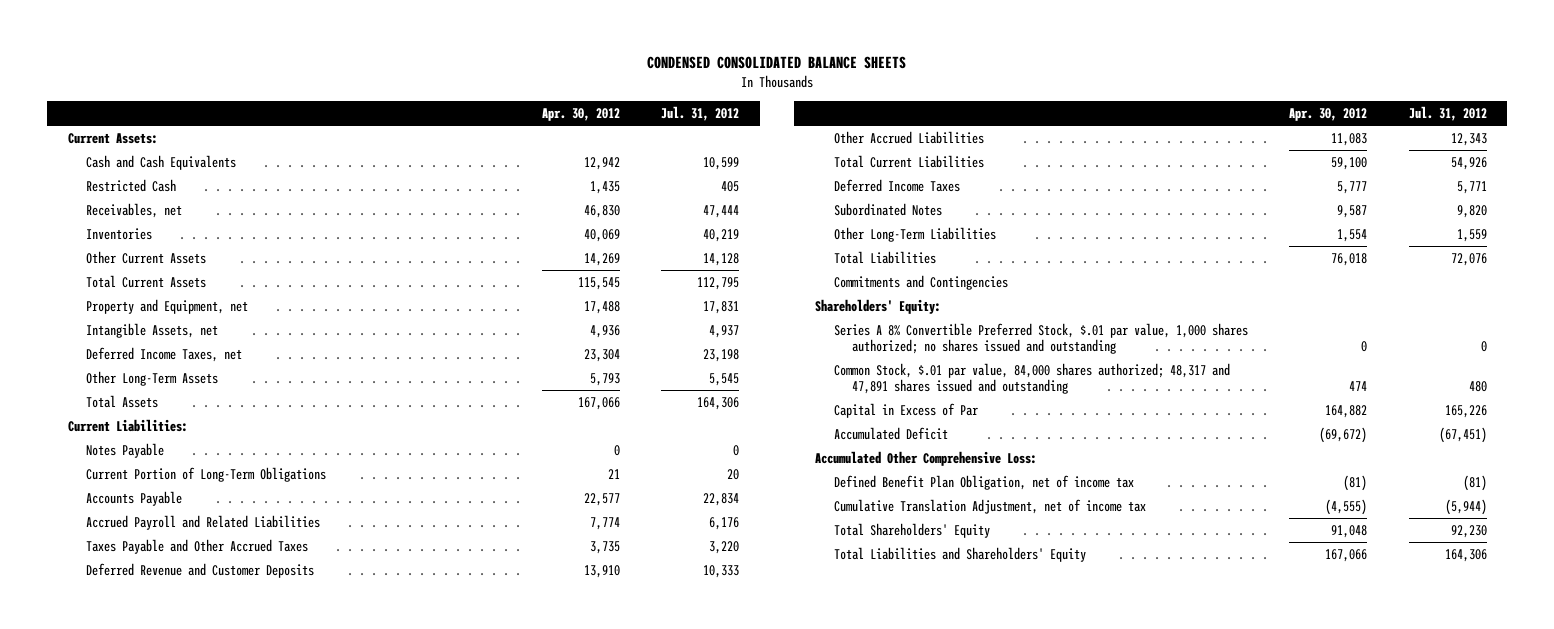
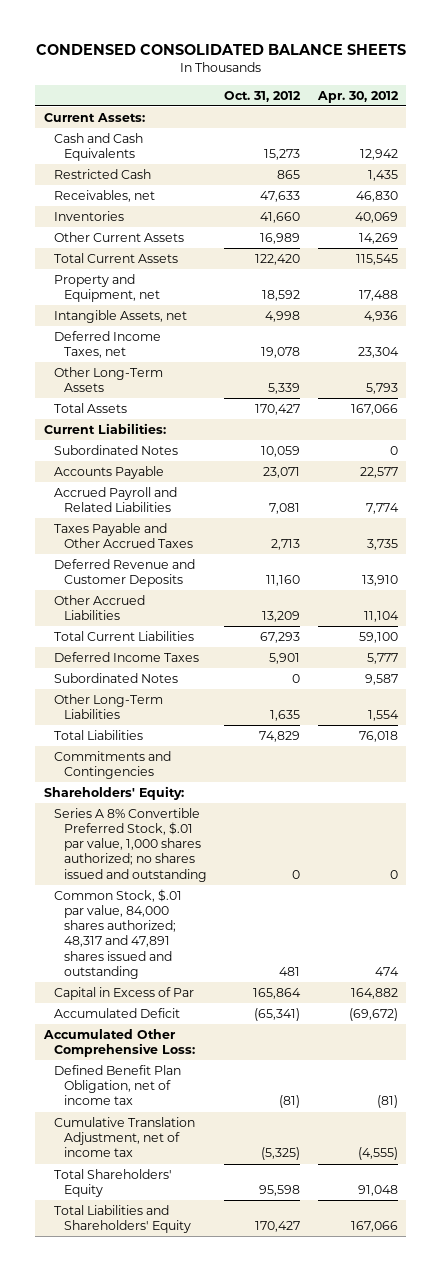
- | Apr. 30, 2012 | Jul. 31, 2012
+ | Oct. 31, 2012 | Apr. 30, 2012
- Notes Payable | 0 | 0
- Current Portion of Long-Term Obligations | 21 | 20
+ Subordinated Notes | 10,059 | 0
- Other Accrued Liabilities | 11,083 | 12,343
+ Other Accrued Liabilities | 13,209 | 11,104

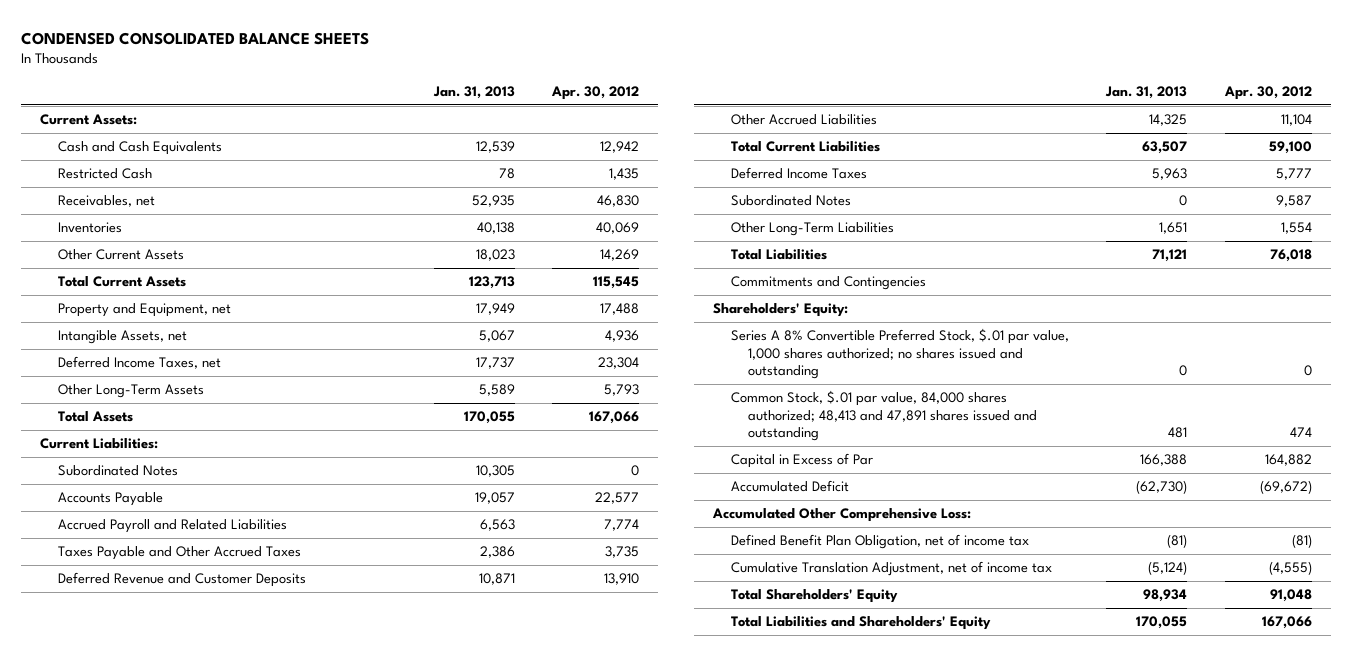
- | Oct. 31, 2012 | Apr. 30, 2012
+ | Jan. 31, 2013 | Apr. 30, 2012
- Common Stock, $.01 par value, 84,000 shares authorized; 48,317 and 47,891 shares issued and outstanding | 481 | 474
+ Common Stock, $.01 par value, 84,000 shares authorized; 48,413 and 47,891 shares issued and outstanding | 481 | 474

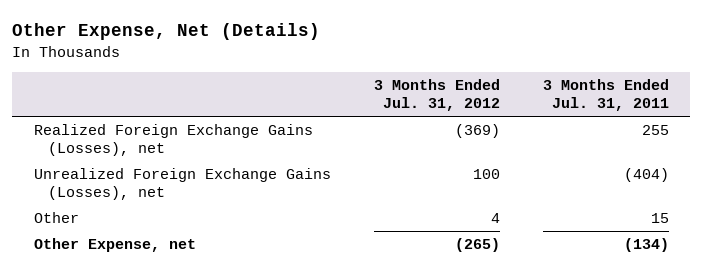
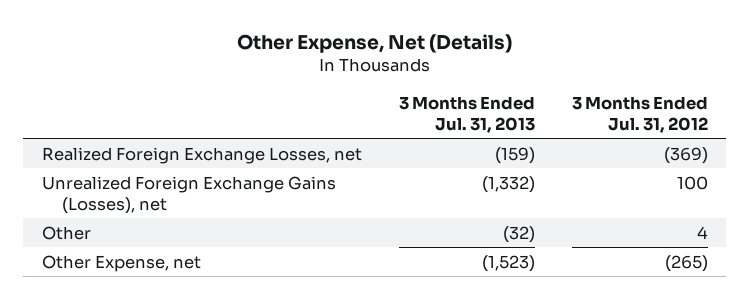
- | 3 Months Ended Jul. 31, 2012 | 3 Months Ended Jul. 31, 2011
+ | 3 Months Ended Jul. 31, 2013 | 3 Months Ended Jul. 31, 2012
- Realized Foreign Exchange Gains (Losses), net | (369) | 255
+ Realized Foreign Exchange Losses, net | (159) | (369)

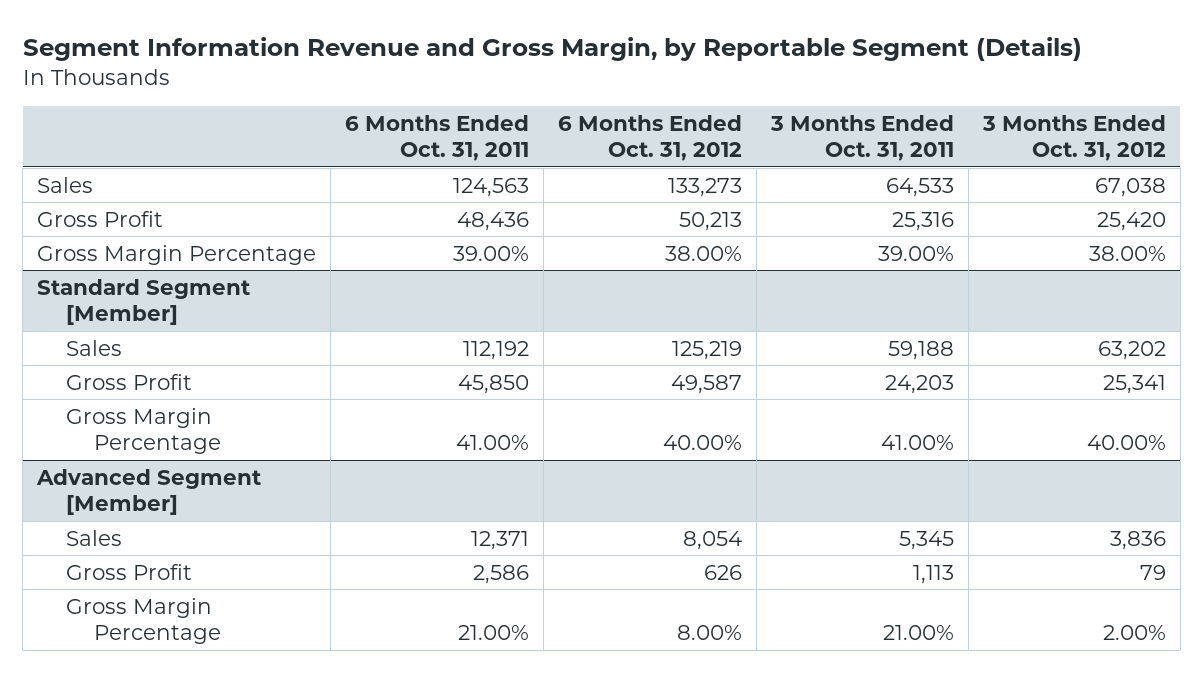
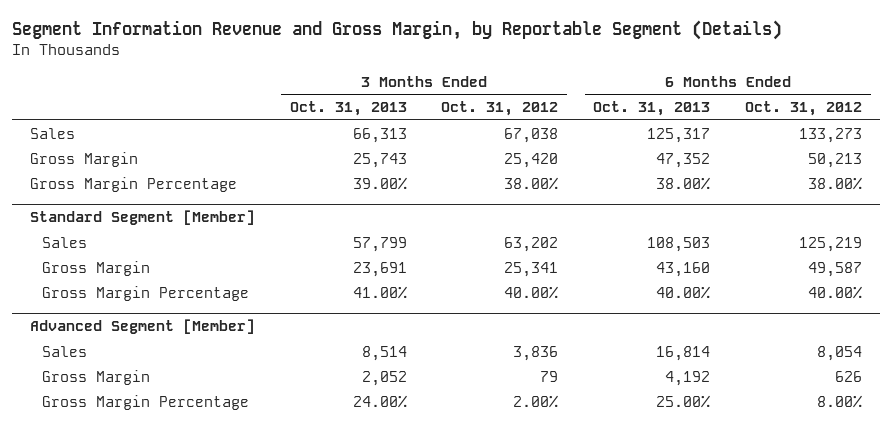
- | 6 Months Ended Oct. 31, 2011 | 6 Months Ended Oct. 31, 2012 | 3 Months Ended Oct. 31, 2011 | 3 Months Ended Oct. 31, 2012
+ | 3 Months Ended Oct. 31, 2013 | 3 Months Ended Oct. 31, 2012 | 6 Months Ended Oct. 31, 2013 | 6 Months Ended Oct. 31, 2012
- Gross Profit | 48,436 | 50,213 | 25,316 | 25,420
+ Gross Margin | 25,743 | 25,420 | 47,352 | 50,213
@ Standard Segment [Member]
- Gross Profit | 45,850 | 49,587 | 24,203 | 25,341
+ Gross Margin | 23,691 | 25,341 | 43,160 | 49,587
@ Advanced Segment [Member]
- Gross Profit | 2,586 | 626 | 1,113 | 79
+ Gross Margin | 2,052 | 79 | 4,192 | 626

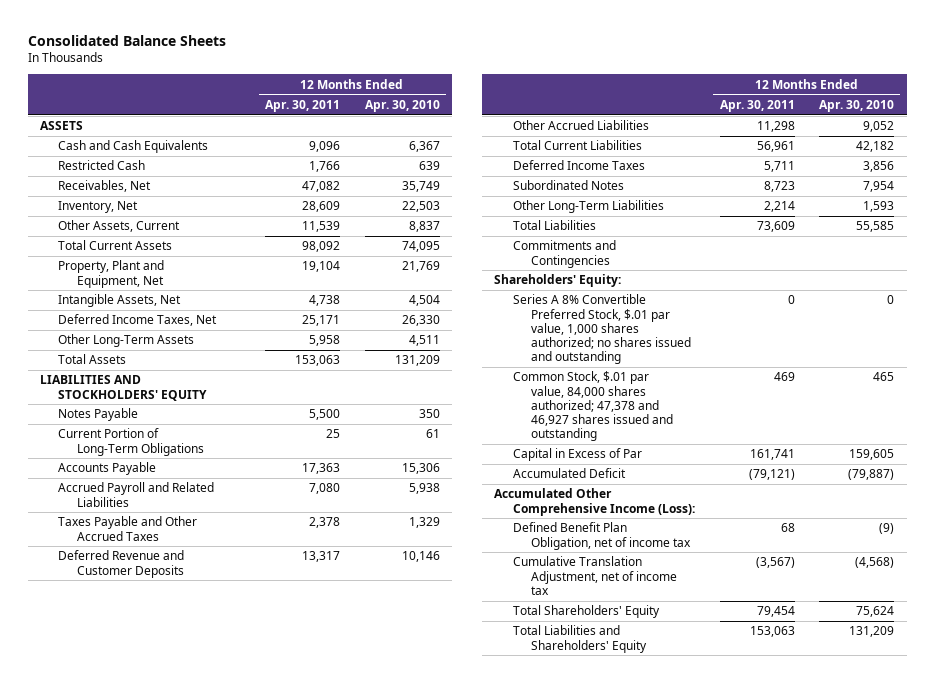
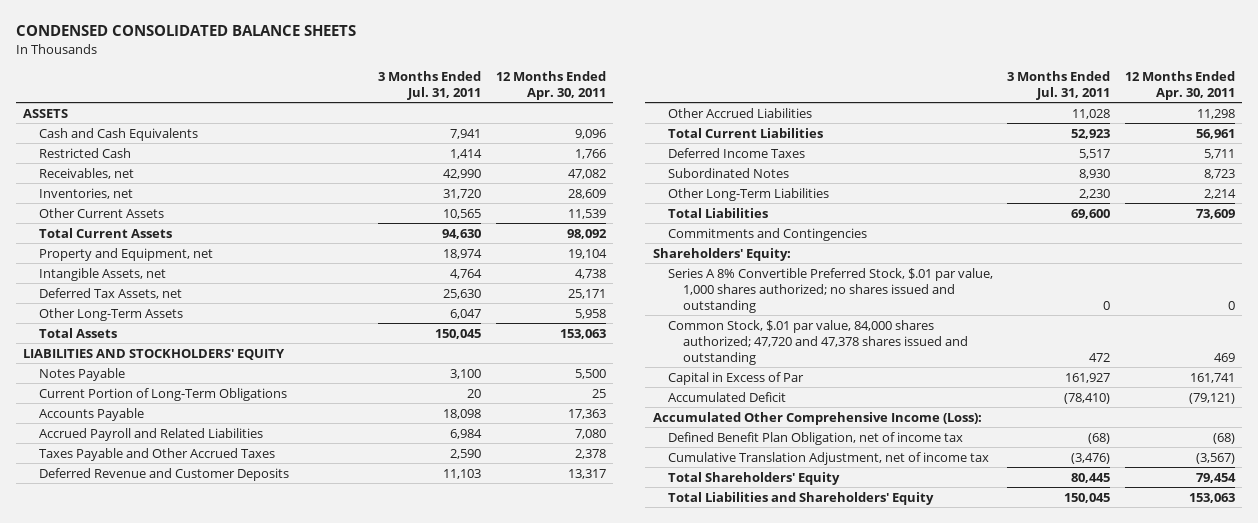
- Consolidated Balance Sheets
+ CONDENSED CONSOLIDATED BALANCE SHEETS
- | 12 Months Ended Apr. 30, 2011 | 12 Months Ended Apr. 30, 2010
+ | 3 Months Ended Jul. 31, 2011 | 12 Months Ended Apr. 30, 2011
- Receivables, Net | 47,082 | 35,749
- Inventory, Net | 28,609 | 22,503
- Other Assets, Current | 11,539 | 8,837
+ Receivables, net | 42,990 | 47,082
+ Inventories, net | 31,720 | 28,609
+ Other Current Assets | 10,565 | 11,539
- Property, Plant and Equipment, Net | 19,104 | 21,769
- Intangible Assets, Net | 4,738 | 4,504
- Deferred Income Taxes, Net | 25,171 | 26,330
+ Property and Equipment, net | 18,974 | 19,104
+ Intangible Assets, net | 4,764 | 4,738
+ Deferred Tax Assets, net | 25,630 | 25,171
- Common Stock, $.01 par value, 84,000 shares authorized; 47,378 and 46,927 shares issued and outstanding | 469 | 465
+ Common Stock, $.01 par value, 84,000 shares authorized; 47,720 and 47,378 shares issued and outstanding | 472 | 469
- Defined Benefit Plan Obligation, net of income tax | 68 | (9)
+ Defined Benefit Plan Obligation, net of income tax | (68) | (68)

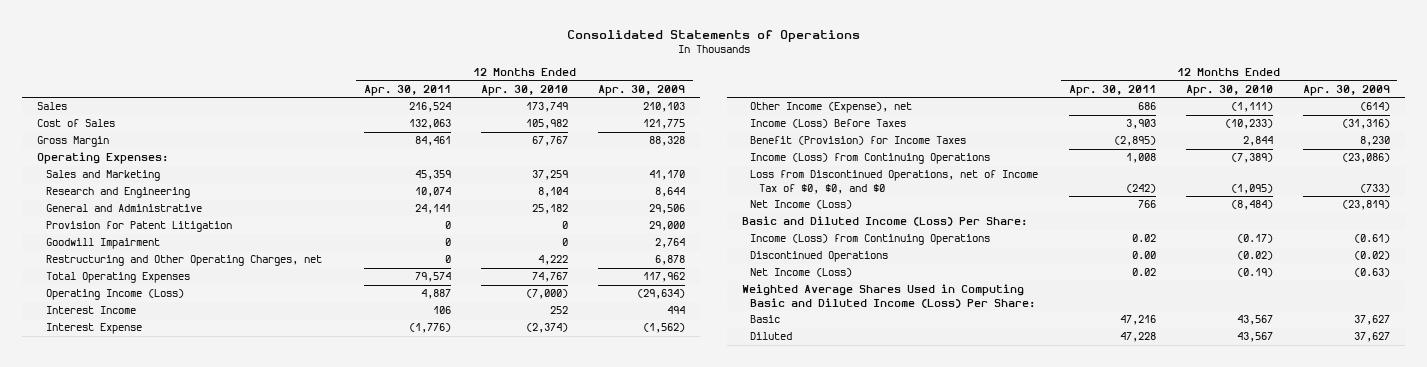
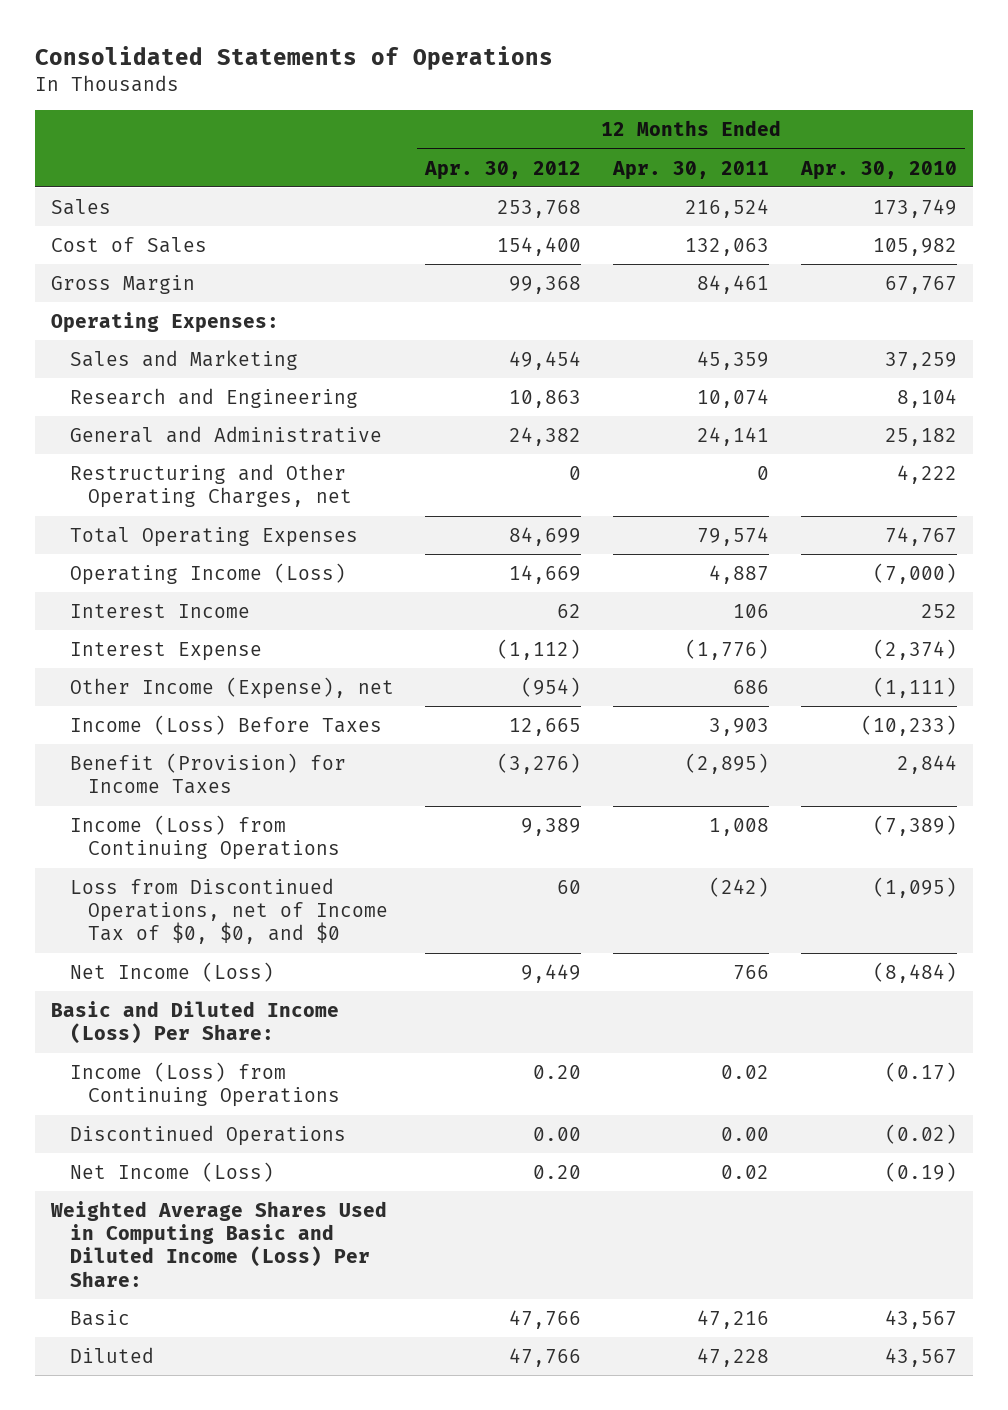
- | 12 Months Ended Apr. 30, 2011 | 12 Months Ended Apr. 30, 2010 | 12 Months Ended Apr. 30, 2009
+ | 12 Months Ended Apr. 30, 2012 | 12 Months Ended Apr. 30, 2011 | 12 Months Ended Apr. 30, 2010
- Provision for Patent Litigation | 0 | 0 | 29,000
- Goodwill Impairment | 0 | 0 | 2,764

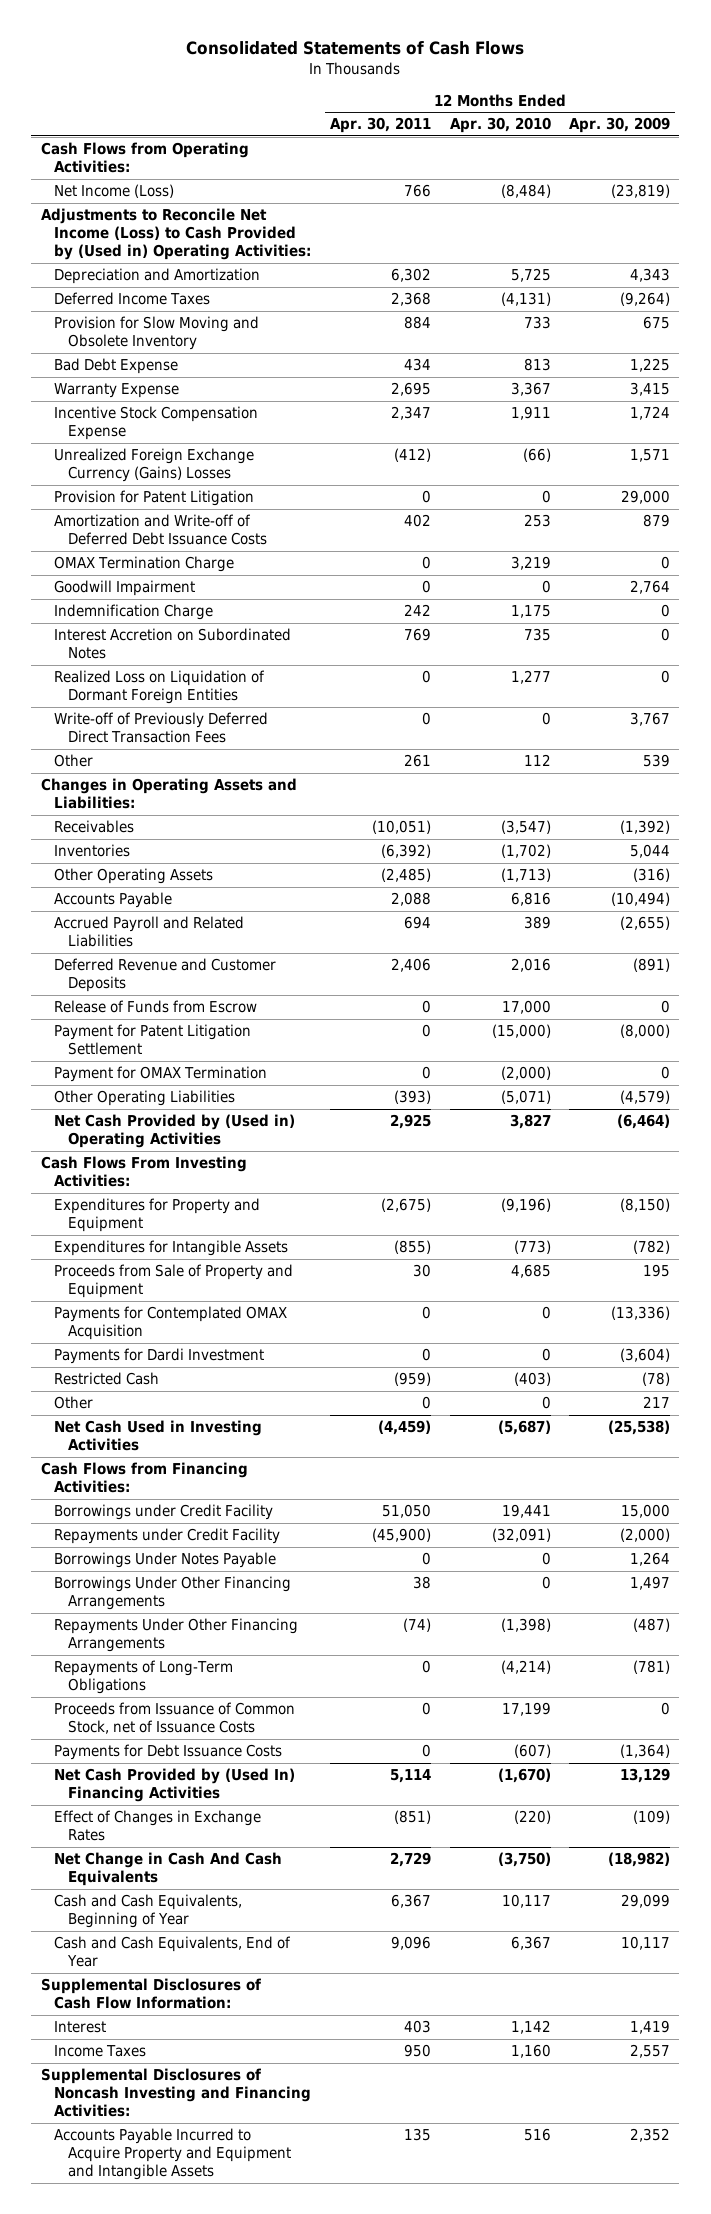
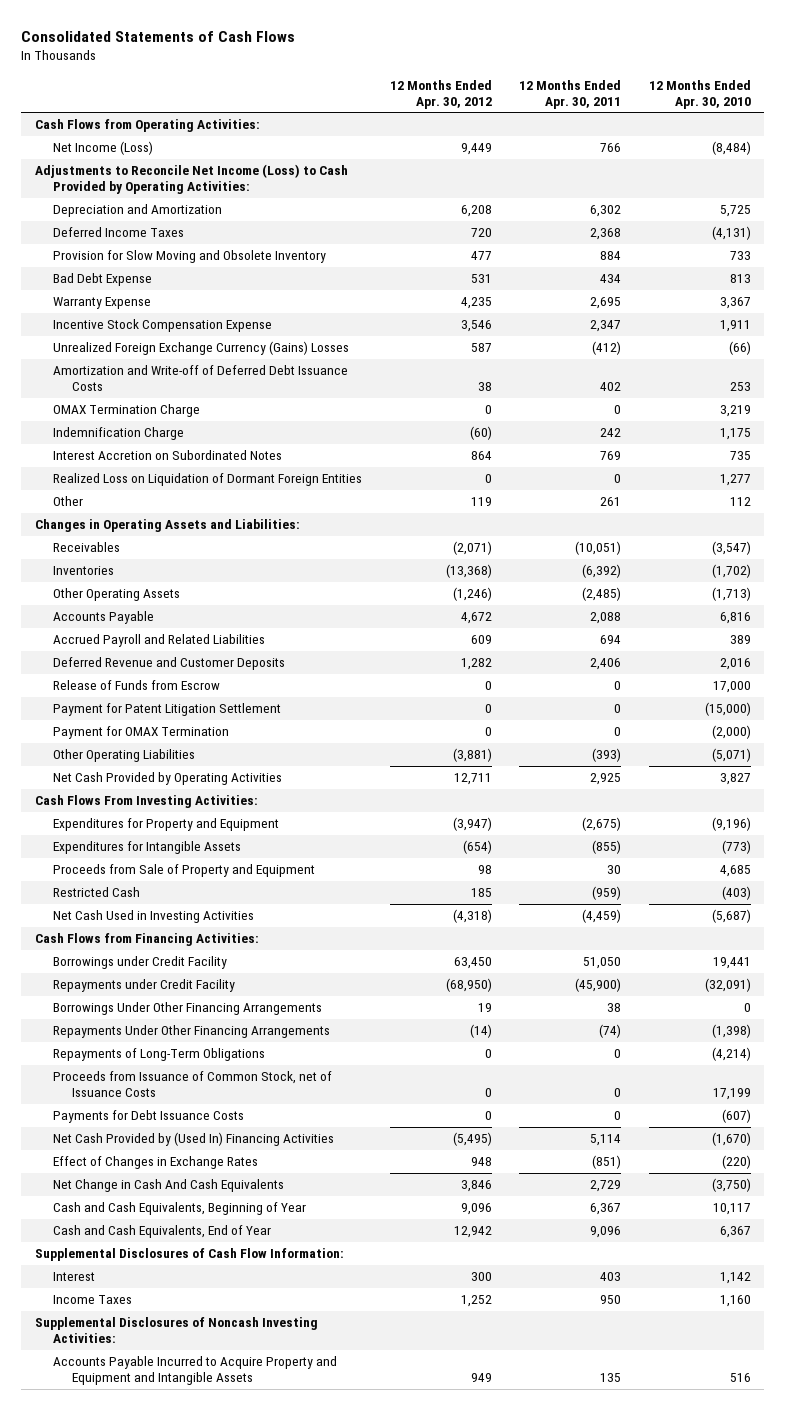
- | 12 Months Ended Apr. 30, 2011 | 12 Months Ended Apr. 30, 2010 | 12 Months Ended Apr. 30, 2009
+ | 12 Months Ended Apr. 30, 2012 | 12 Months Ended Apr. 30, 2011 | 12 Months Ended Apr. 30, 2010
- Adjustments to Reconcile Net Income (Loss) to Cash Provided by (Used in) Operating Activities:
+ Adjustments to Reconcile Net Income (Loss) to Cash Provided by Operating Activities:
- Provision for Patent Litigation | 0 | 0 | 29,000
- Goodwill Impairment | 0 | 0 | 2,764
- Write-off of Previously Deferred Direct Transaction Fees | 0 | 0 | 3,767
- Net Cash Provided by (Used in) Operating Activities | 2,925 | 3,827 | (6,464)
+ Net Cash Provided by Operating Activities | 12,711 | 2,925 | 3,827
- Payments for Contemplated OMAX Acquisition | 0 | 0 | (13,336)
- Payments for Dardi Investment | 0 | 0 | (3,604)
- Other | 0 | 0 | 217
- Borrowings Under Notes Payable | 0 | 0 | 1,264
- Supplemental Disclosures of Noncash Investing and Financing Activities:
+ Supplemental Disclosures of Noncash Investing Activities:

